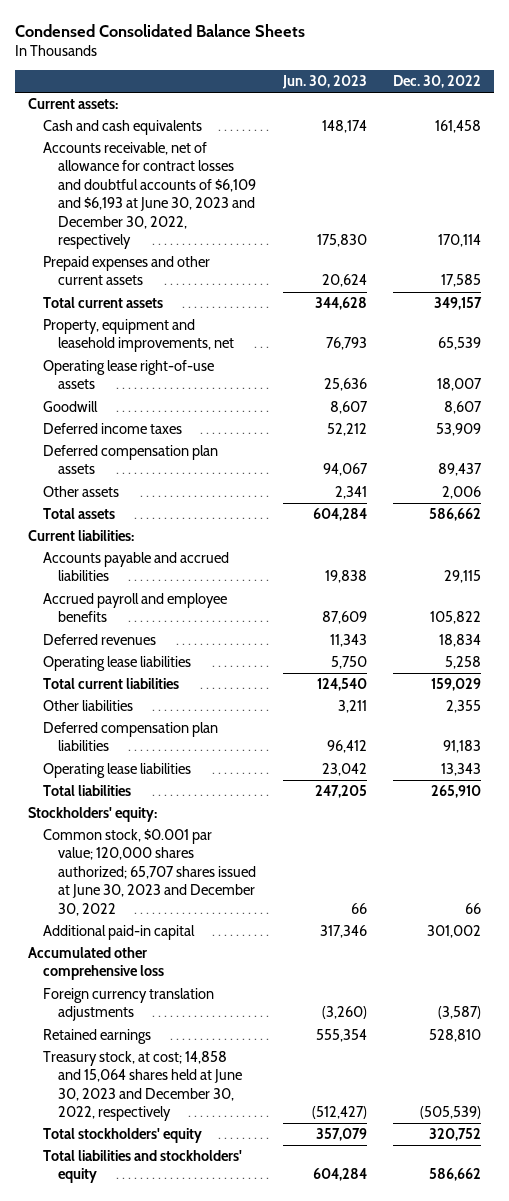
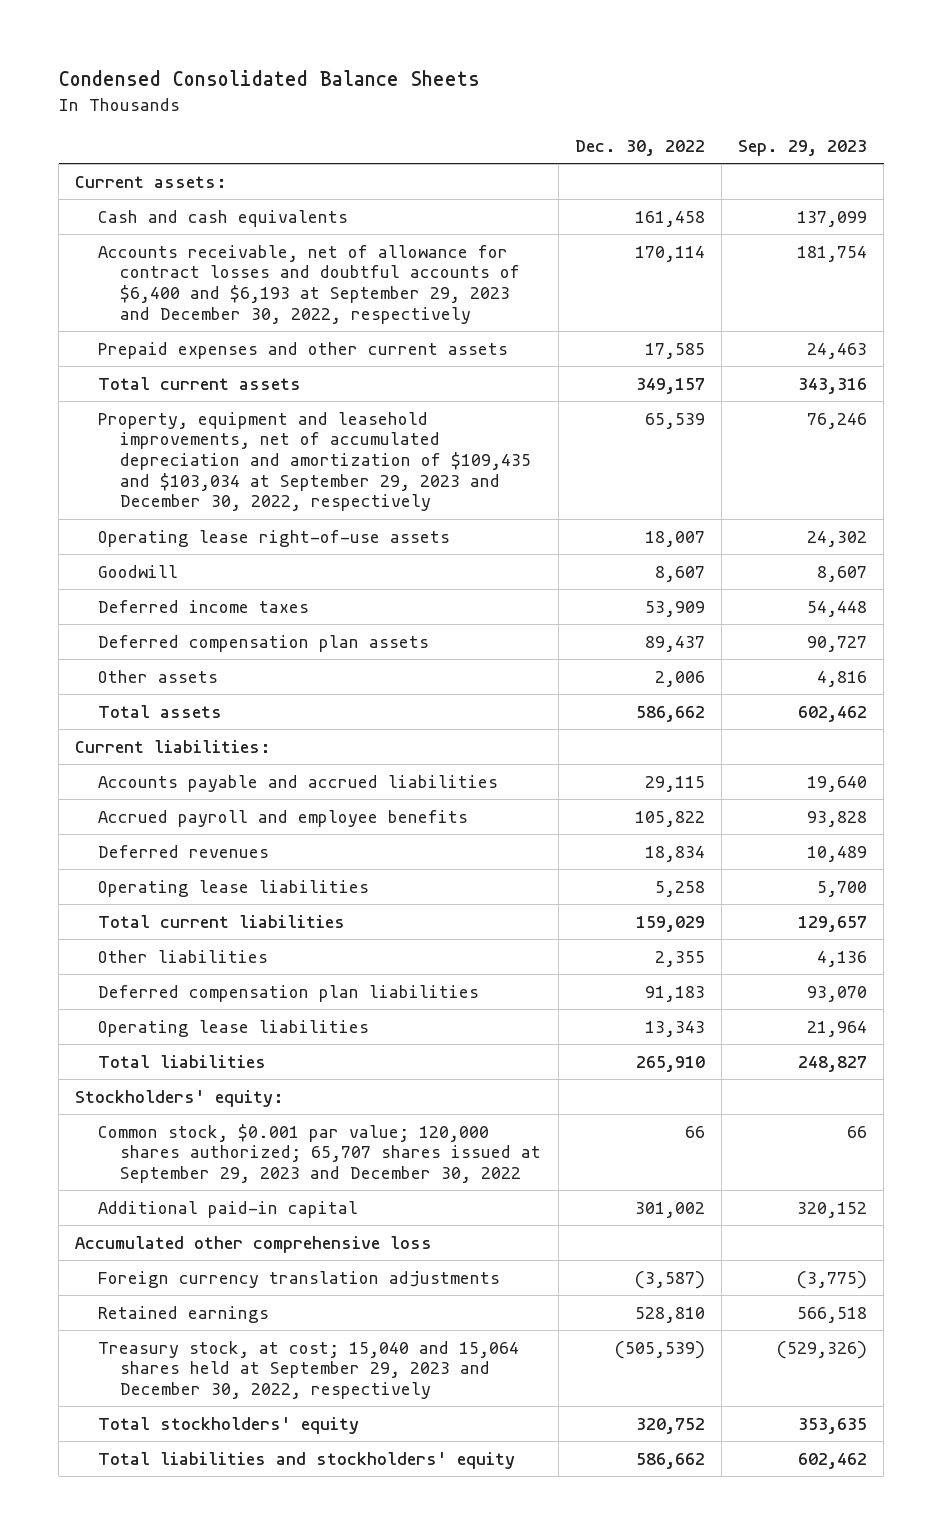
- | Jun. 30, 2023 | Dec. 30, 2022
+ | Dec. 30, 2022 | Sep. 29, 2023
- Accounts receivable, net of allowance for contract losses and doubtful accounts of $6,109 and $6,193 at June 30, 2023 and December 30, 2022, respectively | 175,830 | 170,114
+ Accounts receivable, net of allowance for contract losses and doubtful accounts of $6,400 and $6,193 at September 29, 2023 and December 30, 2022, respectively | 170,114 | 181,754
- Property, equipment and leasehold improvements, net | 76,793 | 65,539
+ Property, equipment and leasehold improvements, net of accumulated depreciation and amortization of $109,435 and $103,034 at September 29, 2023 and December 30, 2022, respectively | 65,539 | 76,246
- Common stock, $0.001 par value; 120,000 shares authorized; 65,707 shares issued at June 30, 2023 and December 30, 2022 | 66 | 66
+ Common stock, $0.001 par value; 120,000 shares authorized; 65,707 shares issued at September 29, 2023 and December 30, 2022 | 66 | 66
- Treasury stock, at cost; 14,858 and 15,064 shares held at June 30, 2023 and December 30, 2022, respectively | (512,427) | (505,539)
+ Treasury stock, at cost; 15,040 and 15,064 shares held at September 29, 2023 and December 30, 2022, respectively | (505,539) | (529,326)

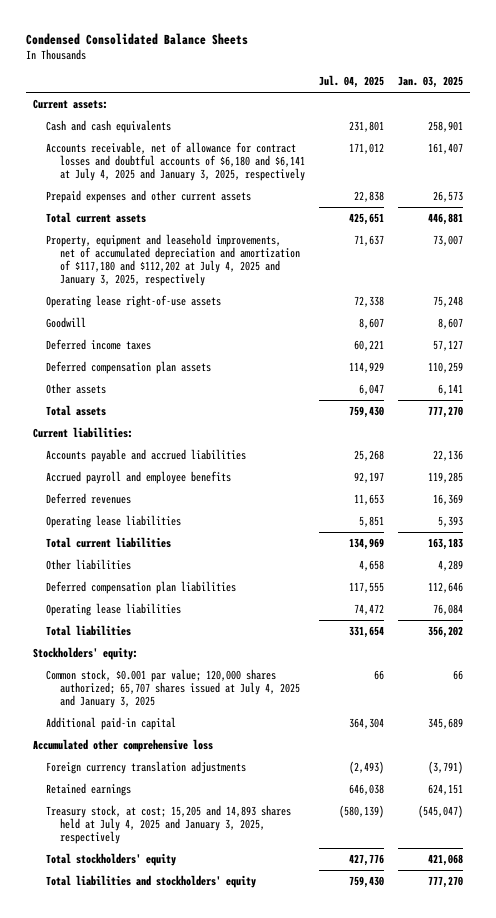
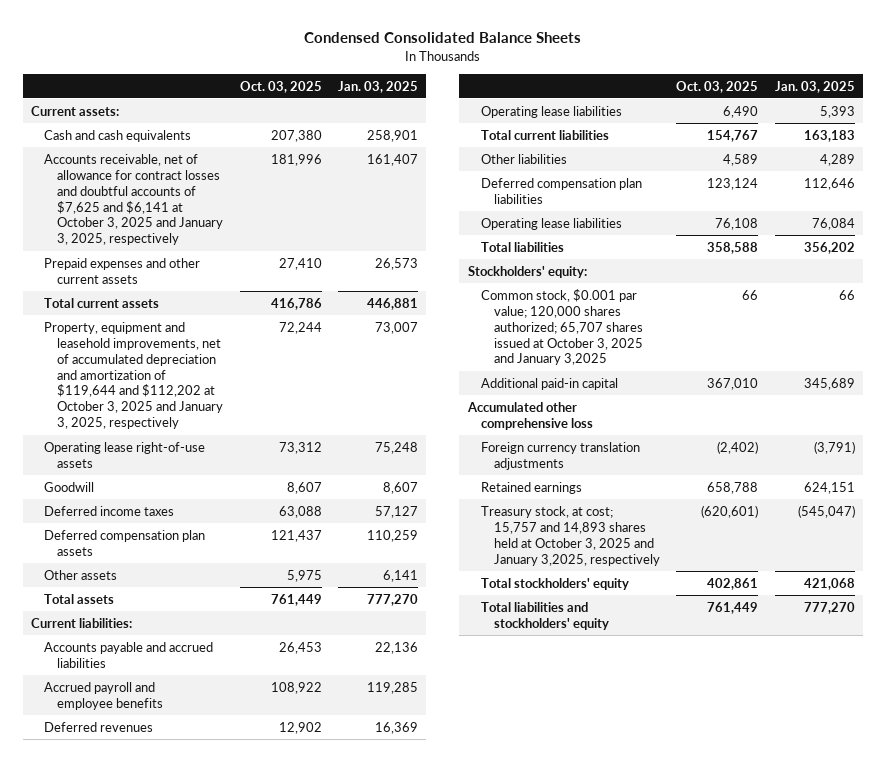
- | Jul. 04, 2025 | Jan. 03, 2025
+ | Oct. 03, 2025 | Jan. 03, 2025
- Accounts receivable, net of allowance for contract losses and doubtful accounts of $6,180 and $6,141 at July 4, 2025 and January 3, 2025, respectively | 171,012 | 161,407
+ Accounts receivable, net of allowance for contract losses and doubtful accounts of $7,625 and $6,141 at October 3, 2025 and January 3, 2025, respectively | 181,996 | 161,407
- Property, equipment and leasehold improvements, net of accumulated depreciation and amortization of $117,180 and $112,202 at July 4, 2025 and January 3, 2025, respectively | 71,637 | 73,007
+ Property, equipment and leasehold improvements, net of accumulated depreciation and amortization of $119,644 and $112,202 at October 3, 2025 and January 3, 2025, respectively | 72,244 | 73,007
- Common stock, $0.001 par value; 120,000 shares authorized; 65,707 shares issued at July 4, 2025 and January 3, 2025 | 66 | 66
+ Common stock, $0.001 par value; 120,000 shares authorized; 65,707 shares issued at October 3, 2025 and January 3,2025 | 66 | 66
- Treasury stock, at cost; 15,205 and 14,893 shares held at July 4, 2025 and January 3, 2025, respectively | (580,139) | (545,047)
+ Treasury stock, at cost; 15,757 and 14,893 shares held at October 3, 2025 and January 3,2025, respectively | (620,601) | (545,047)

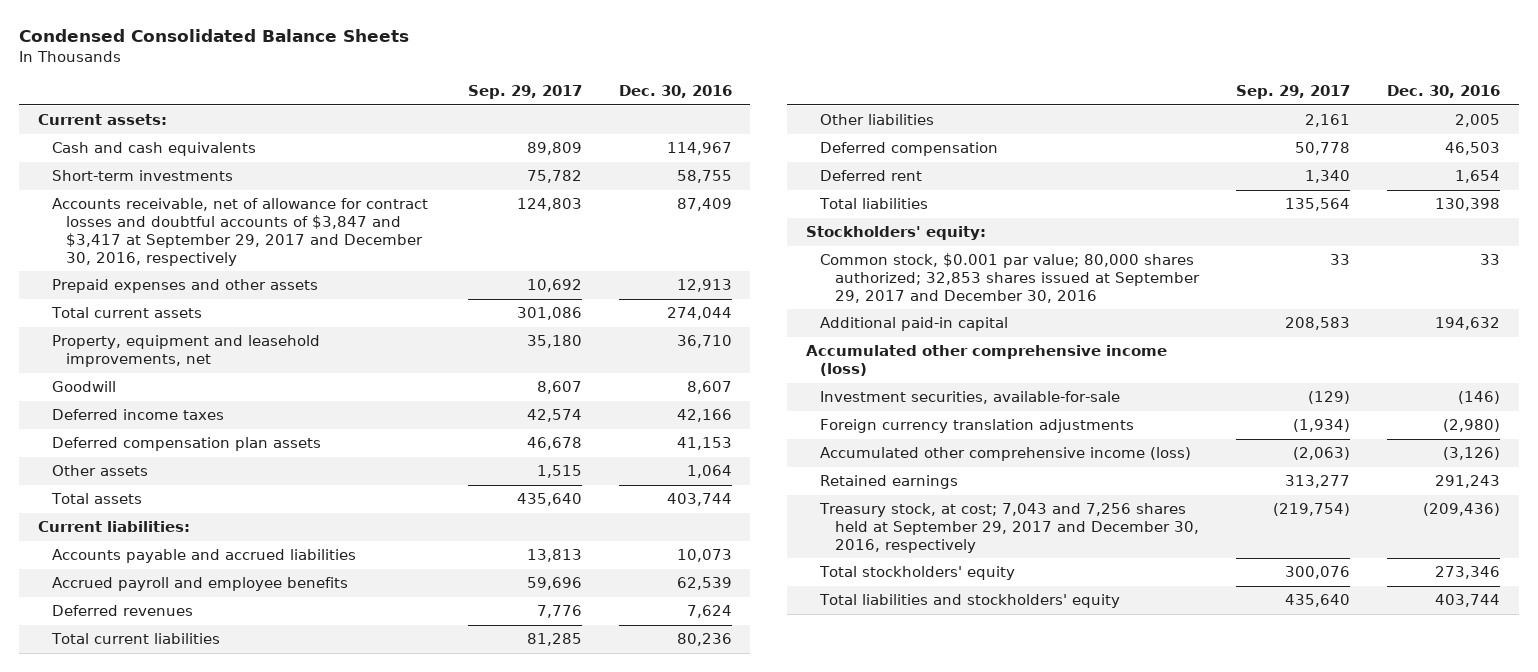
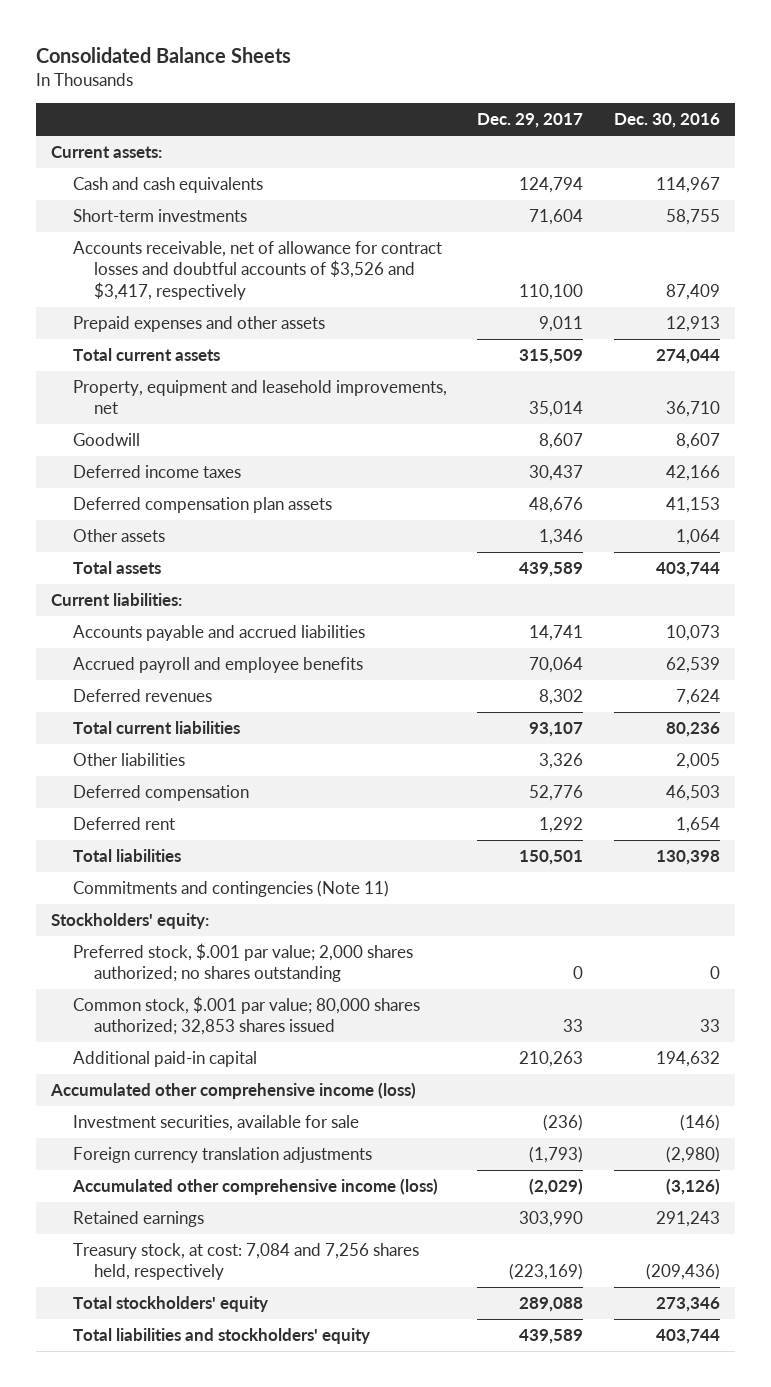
- Condensed Consolidated Balance Sheets
+ Consolidated Balance Sheets
- | Sep. 29, 2017 | Dec. 30, 2016
+ | Dec. 29, 2017 | Dec. 30, 2016
- Accounts receivable, net of allowance for contract losses and doubtful accounts of $3,847 and $3,417 at September 29, 2017 and December 30, 2016, respectively | 124,803 | 87,409
+ Accounts receivable, net of allowance for contract losses and doubtful accounts of $3,526 and $3,417, respectively | 110,100 | 87,409
+ Commitments and contingencies (Note 11)
- Common stock, $0.001 par value; 80,000 shares authorized; 32,853 shares issued at September 29, 2017 and December 30, 2016 | 33 | 33
+ Preferred stock, $.001 par value; 2,000 shares authorized; no shares outstanding | 0 | 0
+ Common stock, $.001 par value; 80,000 shares authorized; 32,853 shares issued | 33 | 33
- Investment securities, available-for-sale | (129) | (146)
+ Investment securities, available for sale | (236) | (146)
- Treasury stock, at cost; 7,043 and 7,256 shares held at September 29, 2017 and December 30, 2016, respectively | (219,754) | (209,436)
+ Treasury stock, at cost: 7,084 and 7,256 shares held, respectively | (223,169) | (209,436)

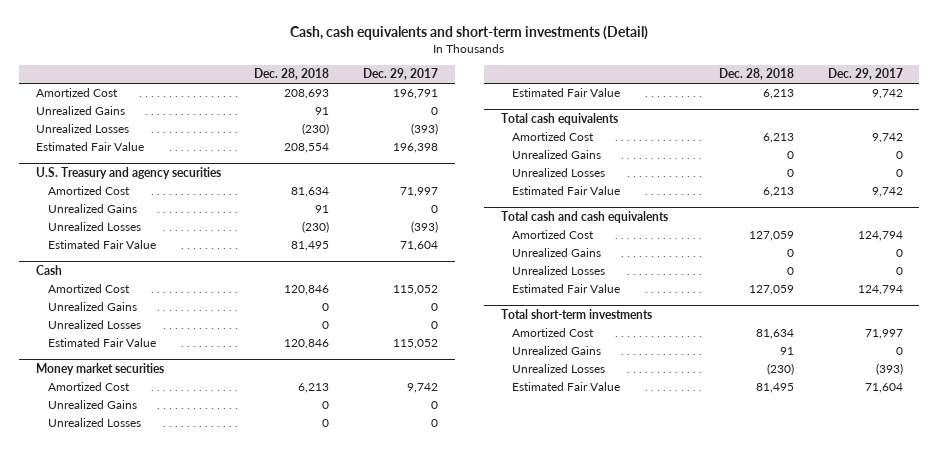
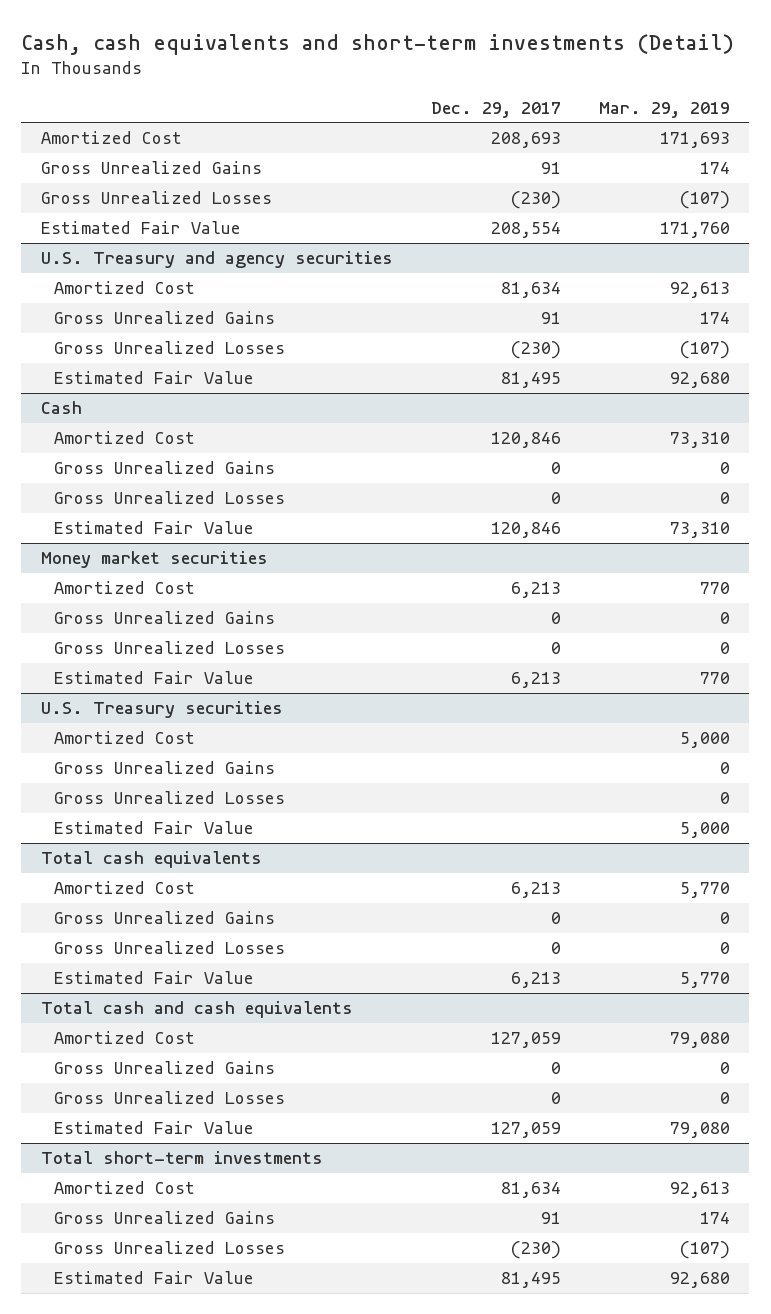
- | Dec. 28, 2018 | Dec. 29, 2017
+ | Dec. 29, 2017 | Mar. 29, 2019
- Amortized Cost | 208,693 | 196,791
- Unrealized Gains | 91 | 0
- Unrealized Losses | (230) | (393)
- Estimated Fair Value | 208,554 | 196,398
+ Amortized Cost | 208,693 | 171,693
+ Gross Unrealized Gains | 91 | 174
+ Gross Unrealized Losses | (230) | (107)
+ Estimated Fair Value | 208,554 | 171,760
@ U.S. Treasury and agency securities
- Amortized Cost | 81,634 | 71,997
- Unrealized Gains | 91 | 0
- Unrealized Losses | (230) | (393)
- Estimated Fair Value | 81,495 | 71,604
+ Amortized Cost | 81,634 | 92,613
+ Gross Unrealized Gains | 91 | 174
+ Gross Unrealized Losses | (230) | (107)
+ Estimated Fair Value | 81,495 | 92,680
@ Cash
- Amortized Cost | 120,846 | 115,052
- Unrealized Gains | 0 | 0
- Unrealized Losses | 0 | 0
- Estimated Fair Value | 120,846 | 115,052
+ Amortized Cost | 120,846 | 73,310
+ Gross Unrealized Gains | 0 | 0
+ Gross Unrealized Losses | 0 | 0
+ Estimated Fair Value | 120,846 | 73,310
@ Money market securities
- Amortized Cost | 6,213 | 9,742
- Unrealized Gains | 0 | 0
- Unrealized Losses | 0 | 0
- Estimated Fair Value | 6,213 | 9,742
+ Amortized Cost | 6,213 | 770
+ Gross Unrealized Gains | 0 | 0
+ Gross Unrealized Losses | 0 | 0
+ Estimated Fair Value | 6,213 | 770
+ U.S. Treasury securities
+ Amortized Cost | | 5,000
+ Gross Unrealized Gains | | 0
+ Gross Unrealized Losses | | 0
+ Estimated Fair Value | | 5,000
@ Total cash equivalents
- Amortized Cost | 6,213 | 9,742
- Unrealized Gains | 0 | 0
- Unrealized Losses | 0 | 0
- Estimated Fair Value | 6,213 | 9,742
+ Amortized Cost | 6,213 | 5,770
+ Gross Unrealized Gains | 0 | 0
+ Gross Unrealized Losses | 0 | 0
+ Estimated Fair Value | 6,213 | 5,770
@ Total cash and cash equivalents
- Amortized Cost | 127,059 | 124,794
- Unrealized Gains | 0 | 0
- Unrealized Losses | 0 | 0
- Estimated Fair Value | 127,059 | 124,794
+ Amortized Cost | 127,059 | 79,080
+ Gross Unrealized Gains | 0 | 0
+ Gross Unrealized Losses | 0 | 0
+ Estimated Fair Value | 127,059 | 79,080
@ Total short-term investments
- Amortized Cost | 81,634 | 71,997
- Unrealized Gains | 91 | 0
- Unrealized Losses | (230) | (393)
- Estimated Fair Value | 81,495 | 71,604
+ Amortized Cost | 81,634 | 92,613
+ Gross Unrealized Gains | 91 | 174
+ Gross Unrealized Losses | (230) | (107)
+ Estimated Fair Value | 81,495 | 92,680

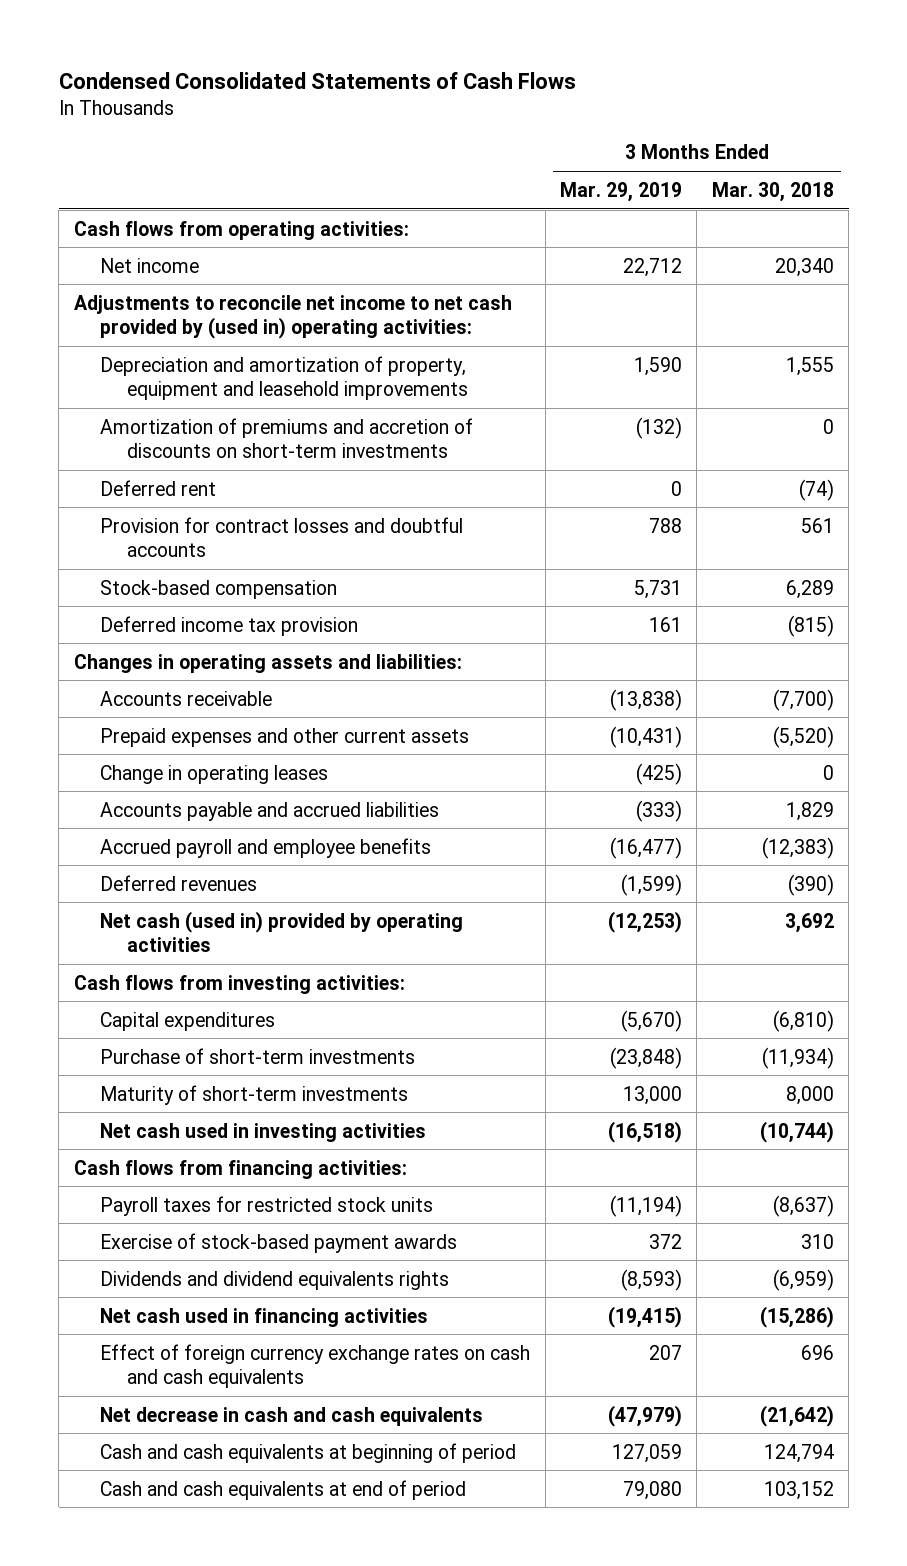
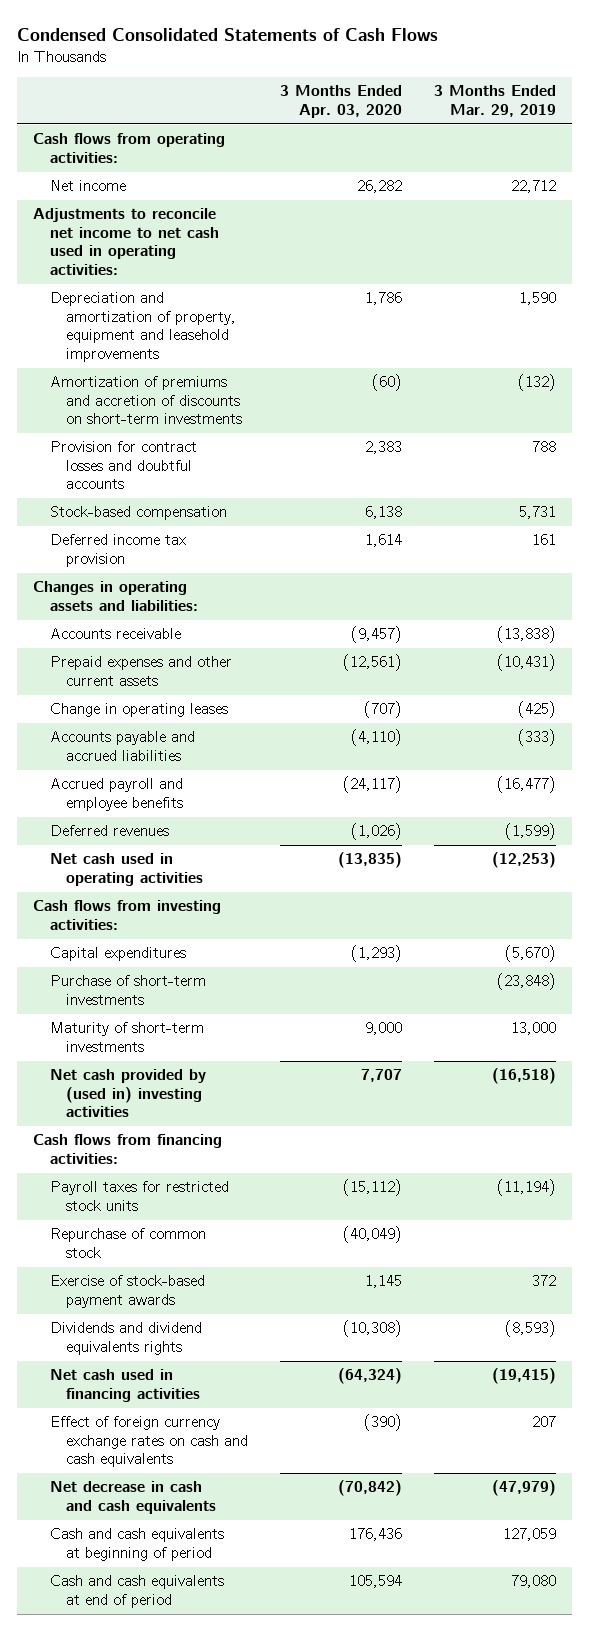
- | 3 Months Ended Mar. 29, 2019 | 3 Months Ended Mar. 30, 2018
+ | 3 Months Ended Apr. 03, 2020 | 3 Months Ended Mar. 29, 2019
- Adjustments to reconcile net income to net cash provided by (used in) operating activities:
+ Adjustments to reconcile net income to net cash used in operating activities:
- Deferred rent | 0 | (74)
- Net cash (used in) provided by operating activities | (12,253) | 3,692
+ Net cash used in operating activities | (13,835) | (12,253)
- Net cash used in investing activities | (16,518) | (10,744)
+ Net cash provided by (used in) investing activities | 7,707 | (16,518)
+ Repurchase of common stock | (40,049) |

